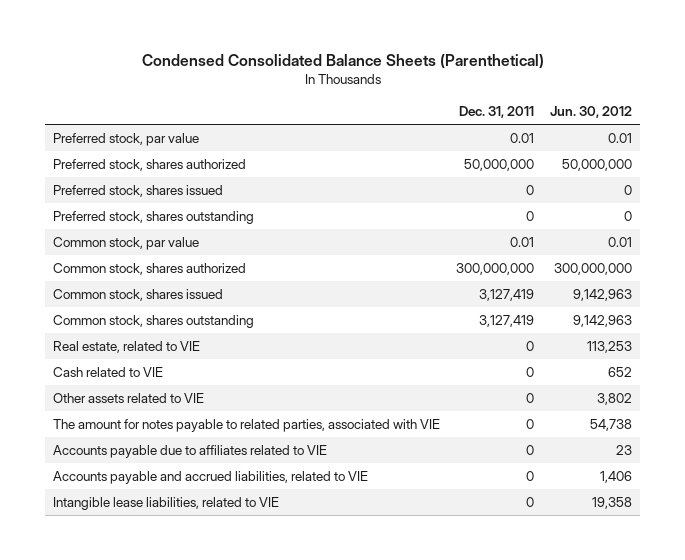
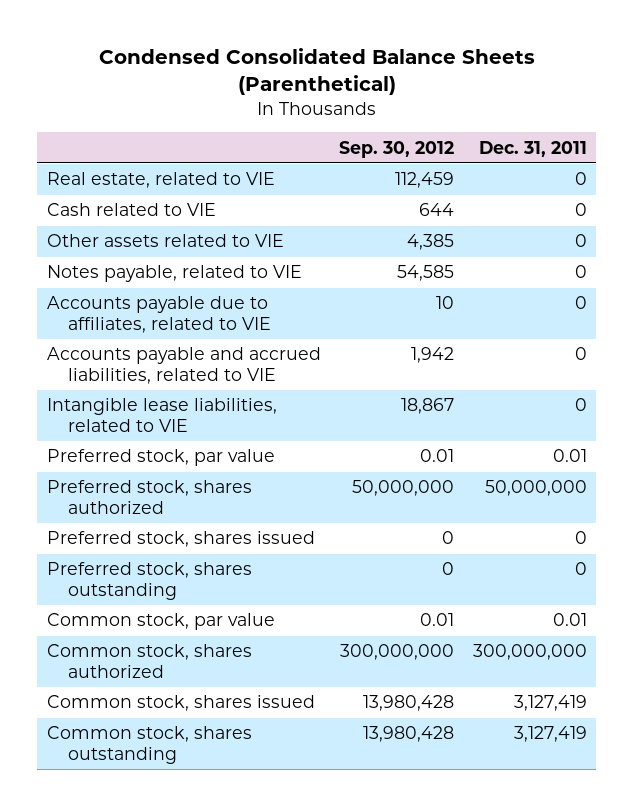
- | Dec. 31, 2011 | Jun. 30, 2012
+ | Sep. 30, 2012 | Dec. 31, 2011
moved up: Real estate, related to VIE | 112,459 | 0
moved up: Cash related to VIE | 644 | 0
moved up: Other assets related to VIE | 4,385 | 0
+ Notes payable, related to VIE | 54,585 | 0
+ Accounts payable due to affiliates, related to VIE | 10 | 0
moved up: Accounts payable and accrued liabilities, related to VIE | 1,942 | 0
moved up: Intangible lease liabilities, related to VIE | 18,867 | 0
- The amount for notes payable to related parties, associated with VIE | 0 | 54,738
- Accounts payable due to affiliates related to VIE | 0 | 23

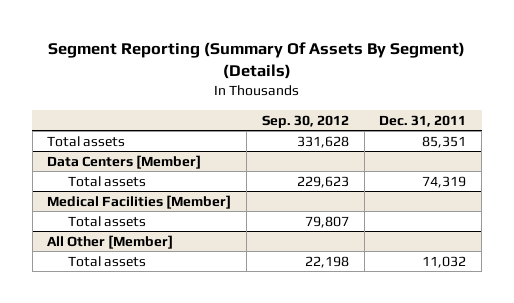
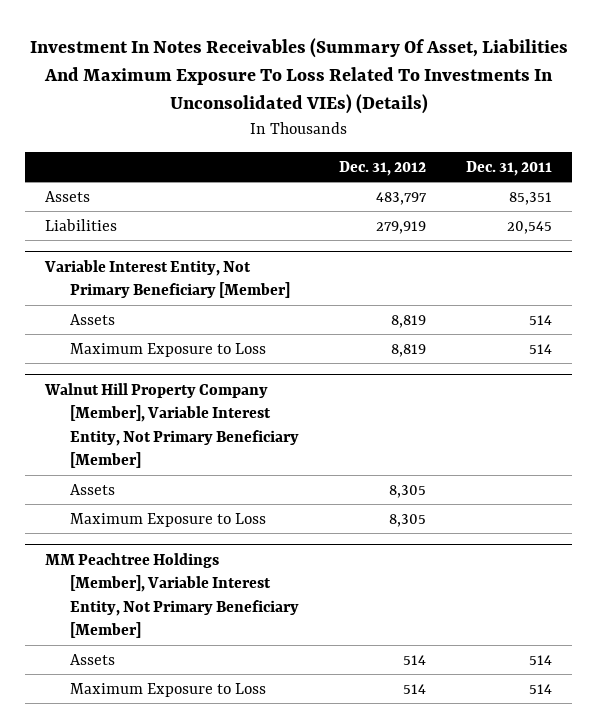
- Segment Reporting (Summary Of Assets By Segment) (Details)
+ Investment In Notes Receivables (Summary Of Asset, Liabilities And Maximum Exposure To Loss Related To Investments In Unconsolidated VIEs) (Details)
- | Sep. 30, 2012 | Dec. 31, 2011
+ | Dec. 31, 2012 | Dec. 31, 2011
- Total assets | 331,628 | 85,351
- Data Centers [Member]
- Total assets | 229,623 | 74,319
- Medical Facilities [Member]
- Total assets | 79,807 |
- All Other [Member]
- Total assets | 22,198 | 11,032
+ Assets | 483,797 | 85,351
+ Liabilities | 279,919 | 20,545
+ Variable Interest Entity, Not Primary Beneficiary [Member]
+ Assets | 8,819 | 514
+ Maximum Exposure to Loss | 8,819 | 514
+ Walnut Hill Property Company [Member], Variable Interest Entity, Not Primary Beneficiary [Member]
+ Assets | 8,305 |
+ Maximum Exposure to Loss | 8,305 |
+ MM Peachtree Holdings [Member], Variable Interest Entity, Not Primary Beneficiary [Member]
+ Assets | 514 | 514
+ Maximum Exposure to Loss | 514 | 514

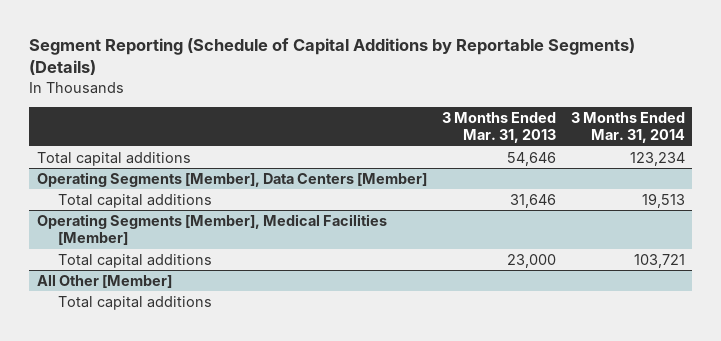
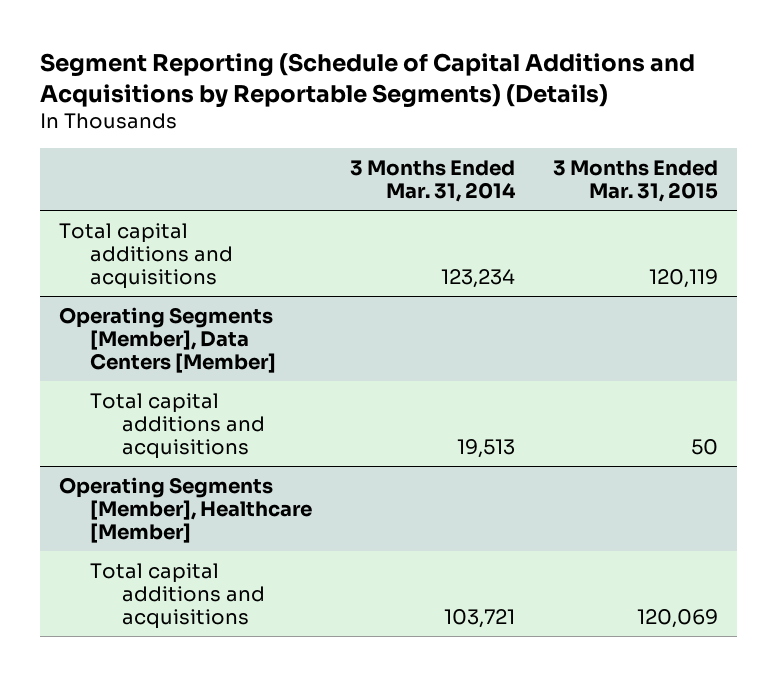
- Segment Reporting (Schedule of Capital Additions by Reportable Segments) (Details)
+ Segment Reporting (Schedule of Capital Additions and Acquisitions by Reportable Segments) (Details)
- | 3 Months Ended Mar. 31, 2013 | 3 Months Ended Mar. 31, 2014
+ | 3 Months Ended Mar. 31, 2014 | 3 Months Ended Mar. 31, 2015
- Total capital additions | 54,646 | 123,234
+ Total capital additions and acquisitions | 123,234 | 120,119
@ Operating Segments [Member], Data Centers [Member]
- Total capital additions | 31,646 | 19,513
- Operating Segments [Member], Medical Facilities [Member]
- Total capital additions | 23,000 | 103,721
- All Other [Member]
- Total capital additions
@ Operating Segments [Member], Data Centers [Member]
+ Total capital additions and acquisitions | 19,513 | 50
+ Operating Segments [Member], Healthcare [Member]
+ Total capital additions and acquisitions | 103,721 | 120,069

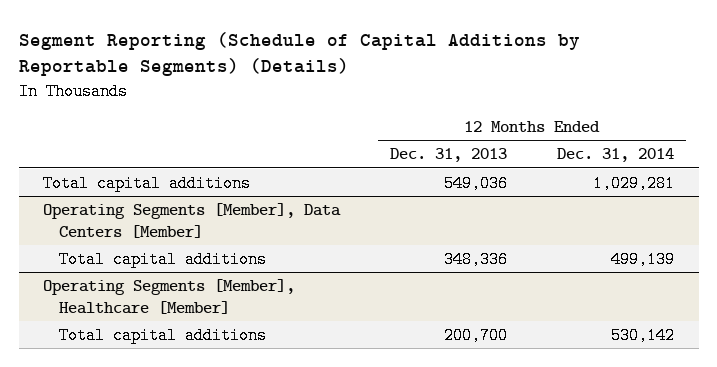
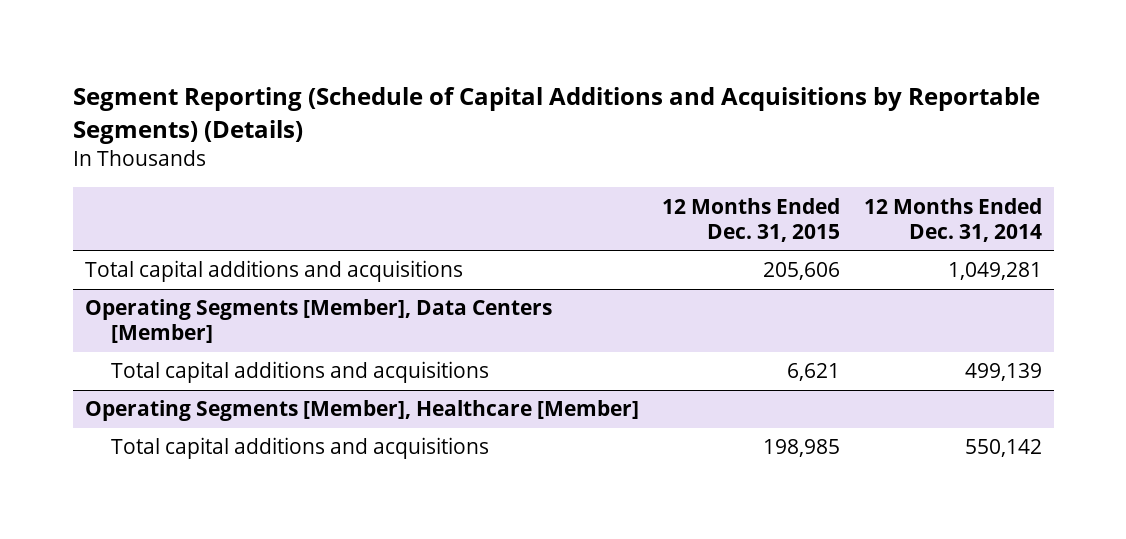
- Segment Reporting (Schedule of Capital Additions by Reportable Segments) (Details)
+ Segment Reporting (Schedule of Capital Additions and Acquisitions by Reportable Segments) (Details)
- | 12 Months Ended Dec. 31, 2013 | 12 Months Ended Dec. 31, 2014
+ | 12 Months Ended Dec. 31, 2015 | 12 Months Ended Dec. 31, 2014
- Total capital additions | 549,036 | 1,029,281
+ Total capital additions and acquisitions | 205,606 | 1,049,281
@ Operating Segments [Member], Data Centers [Member]
- Total capital additions | 348,336 | 499,139
+ Total capital additions and acquisitions | 6,621 | 499,139
@ Operating Segments [Member], Healthcare [Member]
- Total capital additions | 200,700 | 530,142
+ Total capital additions and acquisitions | 198,985 | 550,142

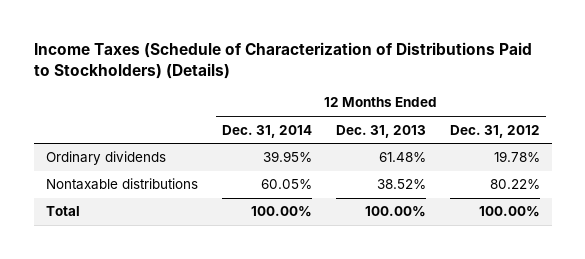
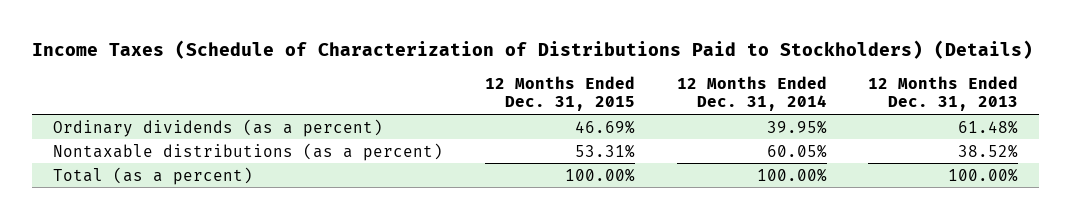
- | 12 Months Ended Dec. 31, 2014 | 12 Months Ended Dec. 31, 2013 | 12 Months Ended Dec. 31, 2012
+ | 12 Months Ended Dec. 31, 2015 | 12 Months Ended Dec. 31, 2014 | 12 Months Ended Dec. 31, 2013
- Ordinary dividends | 39.95% | 61.48% | 19.78%
- Nontaxable distributions | 60.05% | 38.52% | 80.22%
- Total | 100.00% | 100.00% | 100.00%
+ Ordinary dividends (as a percent) | 46.69% | 39.95% | 61.48%
+ Nontaxable distributions (as a percent) | 53.31% | 60.05% | 38.52%
+ Total (as a percent) | 100.00% | 100.00% | 100.00%

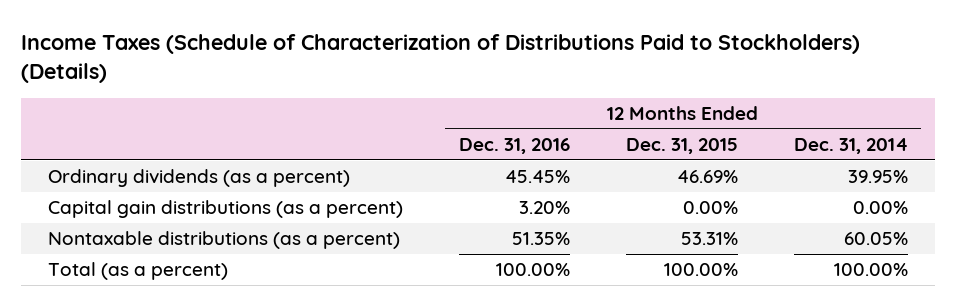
- | 12 Months Ended Dec. 31, 2015 | 12 Months Ended Dec. 31, 2014 | 12 Months Ended Dec. 31, 2013
+ | 12 Months Ended Dec. 31, 2016 | 12 Months Ended Dec. 31, 2015 | 12 Months Ended Dec. 31, 2014
+ Capital gain distributions (as a percent) | 3.20% | 0.00% | 0.00%

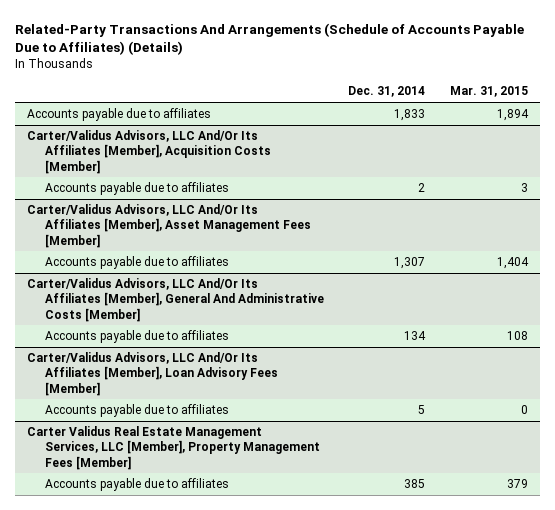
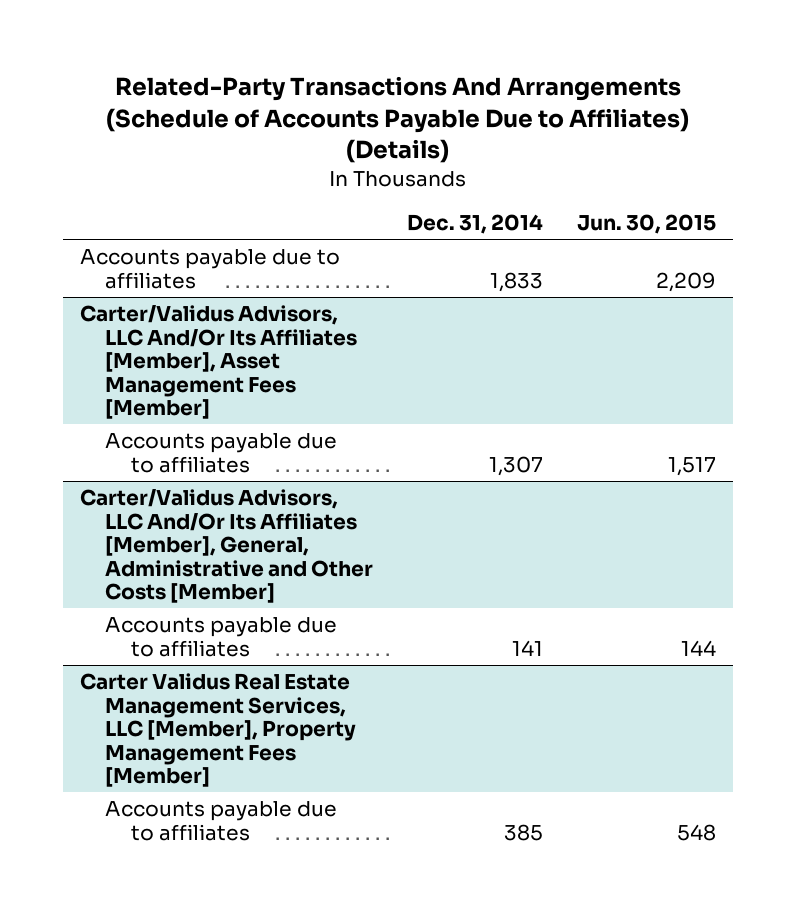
- | Dec. 31, 2014 | Mar. 31, 2015
+ | Dec. 31, 2014 | Jun. 30, 2015
- Carter/Validus Advisors, LLC And/Or Its Affiliates [Member], Acquisition Costs [Member]
- Accounts payable due to affiliates | 2 | 3
- Carter/Validus Advisors, LLC And/Or Its Affiliates [Member], General And Administrative Costs [Member]
- Accounts payable due to affiliates | 134 | 108
- Carter/Validus Advisors, LLC And/Or Its Affiliates [Member], Loan Advisory Fees [Member]
- Accounts payable due to affiliates | 5 | 0
+ Carter/Validus Advisors, LLC And/Or Its Affiliates [Member], General, Administrative and Other Costs [Member]
+ Accounts payable due to affiliates | 141 | 144

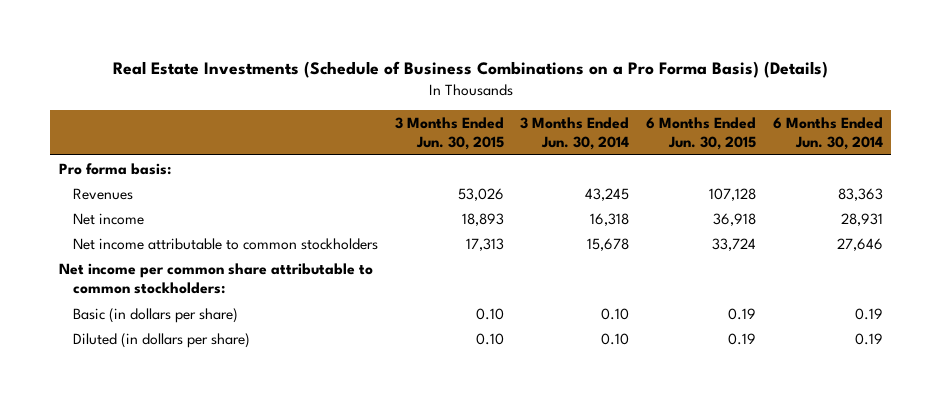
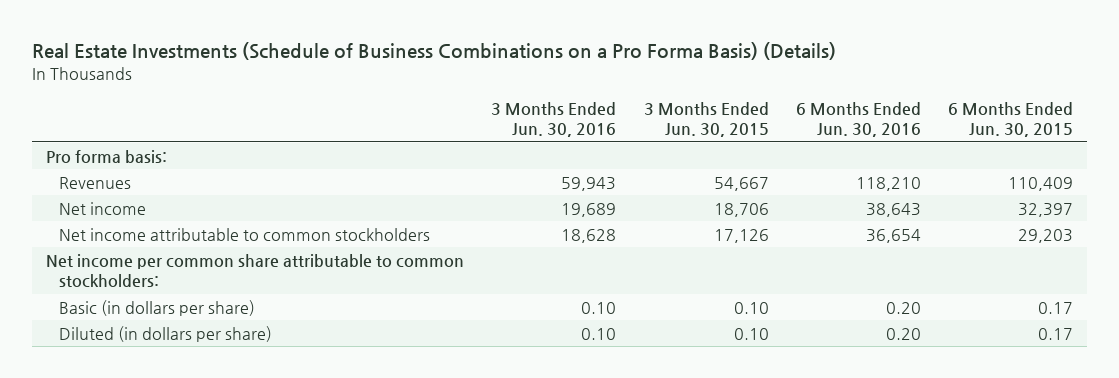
- | 3 Months Ended Jun. 30, 2015 | 3 Months Ended Jun. 30, 2014 | 6 Months Ended Jun. 30, 2015 | 6 Months Ended Jun. 30, 2014
+ | 3 Months Ended Jun. 30, 2016 | 3 Months Ended Jun. 30, 2015 | 6 Months Ended Jun. 30, 2016 | 6 Months Ended Jun. 30, 2015
- Revenues | 53,026 | 43,245 | 107,128 | 83,363
- Net income | 18,893 | 16,318 | 36,918 | 28,931
- Net income attributable to common stockholders | 17,313 | 15,678 | 33,724 | 27,646
+ Revenues | 59,943 | 54,667 | 118,210 | 110,409
+ Net income | 19,689 | 18,706 | 38,643 | 32,397
+ Net income attributable to common stockholders | 18,628 | 17,126 | 36,654 | 29,203
- Basic (in dollars per share) | 0.10 | 0.10 | 0.19 | 0.19
- Diluted (in dollars per share) | 0.10 | 0.10 | 0.19 | 0.19
+ Basic (in dollars per share) | 0.10 | 0.10 | 0.20 | 0.17
+ Diluted (in dollars per share) | 0.10 | 0.10 | 0.20 | 0.17

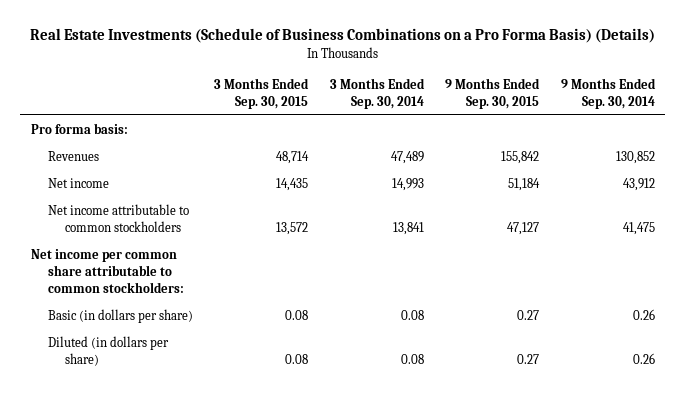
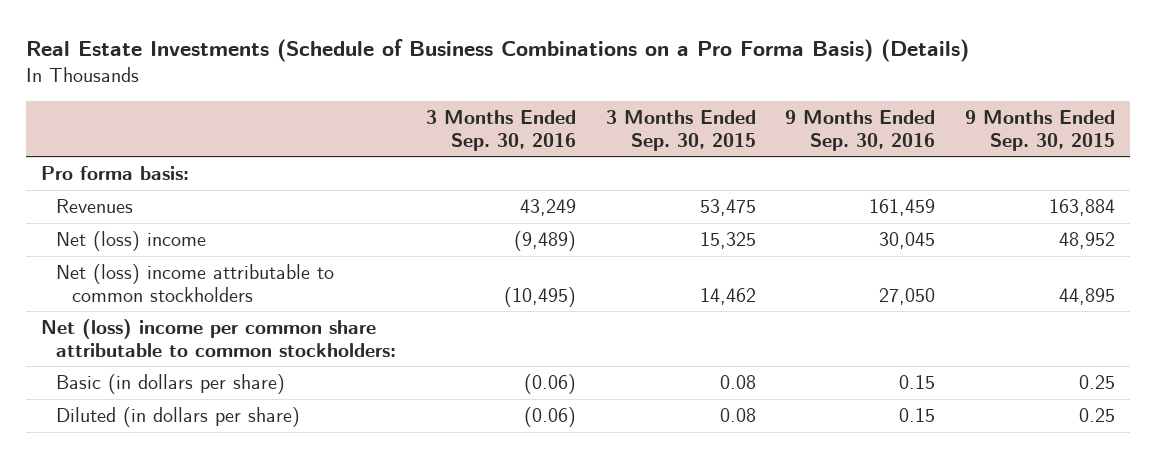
- | 3 Months Ended Sep. 30, 2015 | 3 Months Ended Sep. 30, 2014 | 9 Months Ended Sep. 30, 2015 | 9 Months Ended Sep. 30, 2014
+ | 3 Months Ended Sep. 30, 2016 | 3 Months Ended Sep. 30, 2015 | 9 Months Ended Sep. 30, 2016 | 9 Months Ended Sep. 30, 2015
- Revenues | 48,714 | 47,489 | 155,842 | 130,852
- Net income | 14,435 | 14,993 | 51,184 | 43,912
- Net income attributable to common stockholders | 13,572 | 13,841 | 47,127 | 41,475
- Net income per common share attributable to common stockholders:
- Basic (in dollars per share) | 0.08 | 0.08 | 0.27 | 0.26
- Diluted (in dollars per share) | 0.08 | 0.08 | 0.27 | 0.26
+ Revenues | 43,249 | 53,475 | 161,459 | 163,884
+ Net (loss) income | (9,489) | 15,325 | 30,045 | 48,952
+ Net (loss) income attributable to common stockholders | (10,495) | 14,462 | 27,050 | 44,895
+ Net (loss) income per common share attributable to common stockholders:
+ Basic (in dollars per share) | (0.06) | 0.08 | 0.15 | 0.25
+ Diluted (in dollars per share) | (0.06) | 0.08 | 0.15 | 0.25

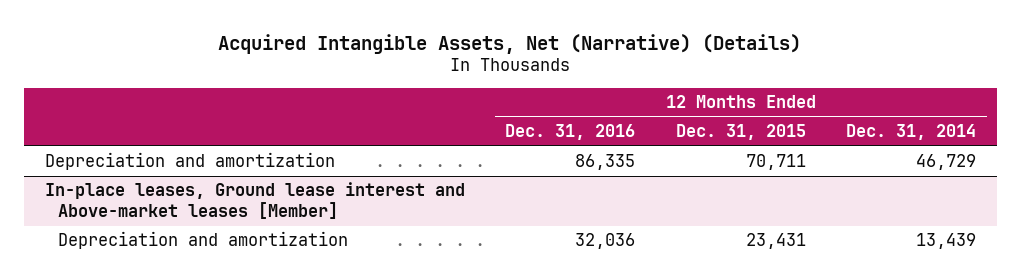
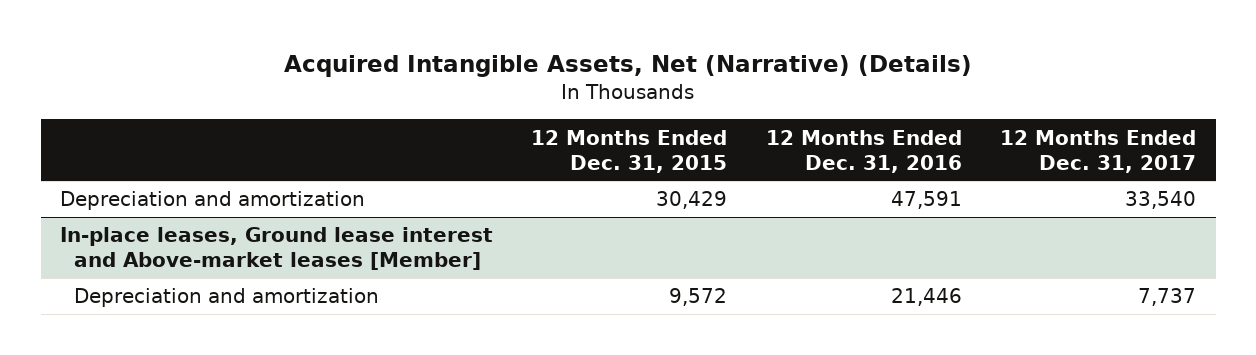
- | 12 Months Ended Dec. 31, 2016 | 12 Months Ended Dec. 31, 2015 | 12 Months Ended Dec. 31, 2014
+ | 12 Months Ended Dec. 31, 2015 | 12 Months Ended Dec. 31, 2016 | 12 Months Ended Dec. 31, 2017
- Depreciation and amortization | 86,335 | 70,711 | 46,729
+ Depreciation and amortization | 30,429 | 47,591 | 33,540
@ In-place leases, Ground lease interest and Above-market leases [Member]
- Depreciation and amortization | 32,036 | 23,431 | 13,439
+ Depreciation and amortization | 9,572 | 21,446 | 7,737

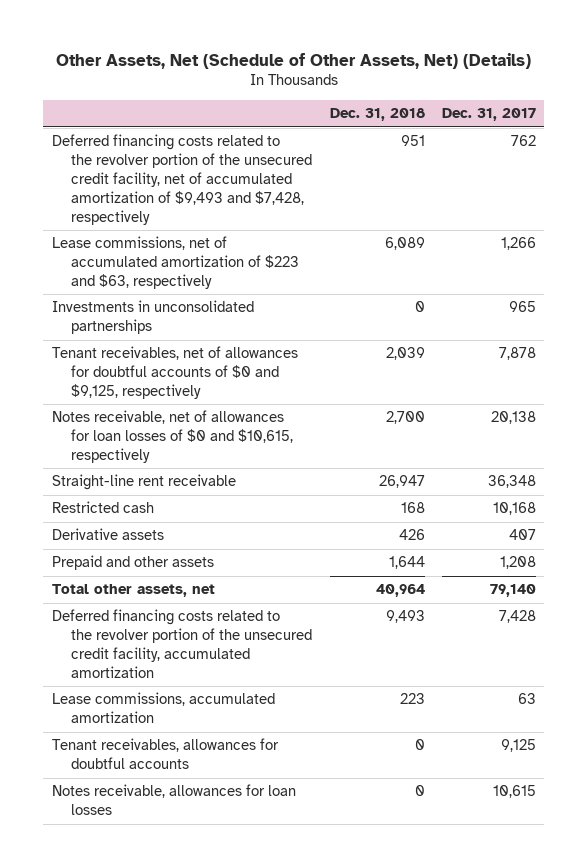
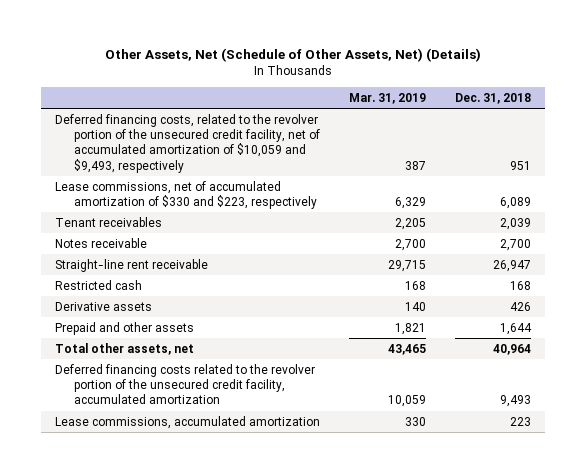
- | Dec. 31, 2018 | Dec. 31, 2017
+ | Mar. 31, 2019 | Dec. 31, 2018
- Deferred financing costs related to the revolver portion of the unsecured credit facility, net of accumulated amortization of $9,493 and $7,428, respectively | 951 | 762
- Lease commissions, net of accumulated amortization of $223 and $63, respectively | 6,089 | 1,266
- Investments in unconsolidated partnerships | 0 | 965
- Tenant receivables, net of allowances for doubtful accounts of $0 and $9,125, respectively | 2,039 | 7,878
- Notes receivable, net of allowances for loan losses of $0 and $10,615, respectively | 2,700 | 20,138
+ Deferred financing costs, related to the revolver portion of the unsecured credit facility, net of accumulated amortization of $10,059 and $9,493, respectively | 387 | 951
+ Lease commissions, net of accumulated amortization of $330 and $223, respectively | 6,329 | 6,089
+ Tenant receivables | 2,205 | 2,039
+ Notes receivable | 2,700 | 2,700
- Tenant receivables, allowances for doubtful accounts | 0 | 9,125
- Notes receivable, allowances for loan losses | 0 | 10,615

